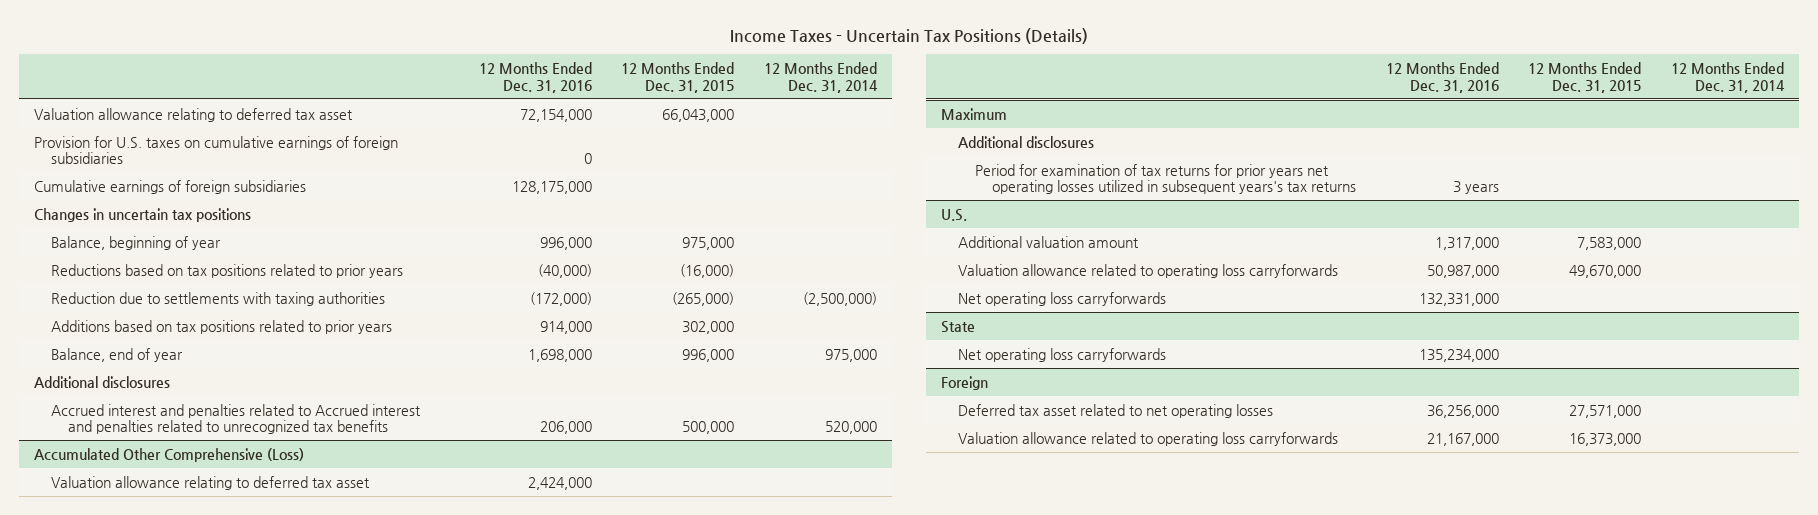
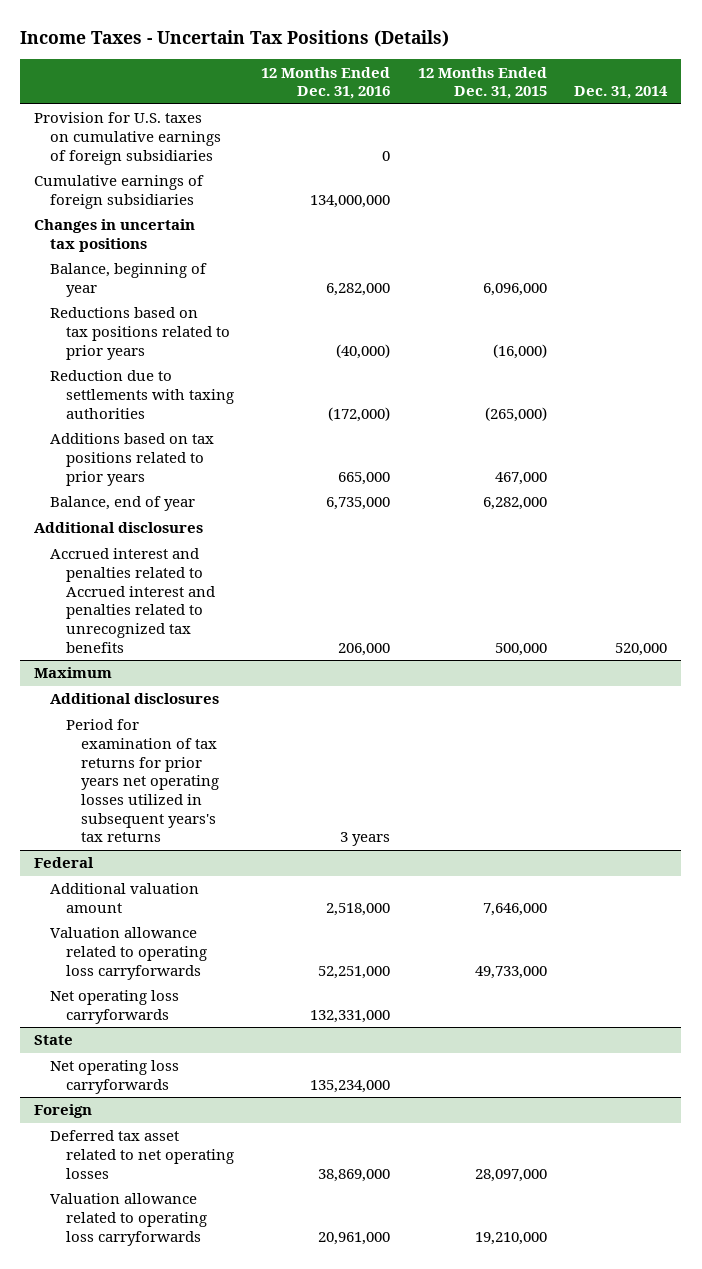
- | 12 Months Ended Dec. 31, 2016 | 12 Months Ended Dec. 31, 2015 | 12 Months Ended Dec. 31, 2014
+ | 12 Months Ended Dec. 31, 2016 | 12 Months Ended Dec. 31, 2015 | Dec. 31, 2014
- Valuation allowance relating to deferred tax asset | 72,154,000 | 66,043,000 |
- Cumulative earnings of foreign subsidiaries | 128,175,000 | |
+ Cumulative earnings of foreign subsidiaries | 134,000,000 | |
- Balance, beginning of year | 996,000 | 975,000 |
+ Balance, beginning of year | 6,282,000 | 6,096,000 |
- Additions based on tax positions related to prior years | 914,000 | 302,000 |
- Balance, end of year | 1,698,000 | 996,000 | 975,000
+ Additions based on tax positions related to prior years | 665,000 | 467,000 |
+ Balance, end of year | 6,735,000 | 6,282,000 |
- Accumulated Other Comprehensive (Loss)
- Valuation allowance relating to deferred tax asset | 2,424,000 | |
- U.S.
- Additional valuation amount | 1,317,000 | 7,583,000 |
- Valuation allowance related to operating loss carryforwards | 50,987,000 | 49,670,000 |
+ Federal
+ Additional valuation amount | 2,518,000 | 7,646,000 |
+ Valuation allowance related to operating loss carryforwards | 52,251,000 | 49,733,000 |
@ Foreign
- Deferred tax asset related to net operating losses | 36,256,000 | 27,571,000 |
- Valuation allowance related to operating loss carryforwards | 21,167,000 | 16,373,000 |
+ Deferred tax asset related to net operating losses | 38,869,000 | 28,097,000 |
+ Valuation allowance related to operating loss carryforwards | 20,961,000 | 19,210,000 |

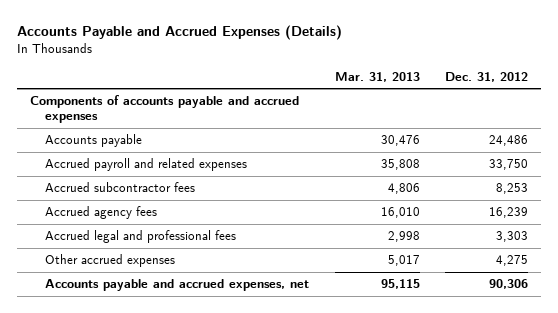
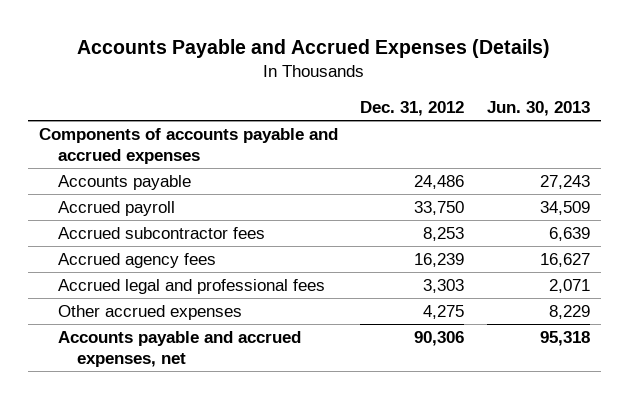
- | Mar. 31, 2013 | Dec. 31, 2012
+ | Dec. 31, 2012 | Jun. 30, 2013
- Accrued payroll and related expenses | 35,808 | 33,750
+ Accrued payroll | 33,750 | 34,509

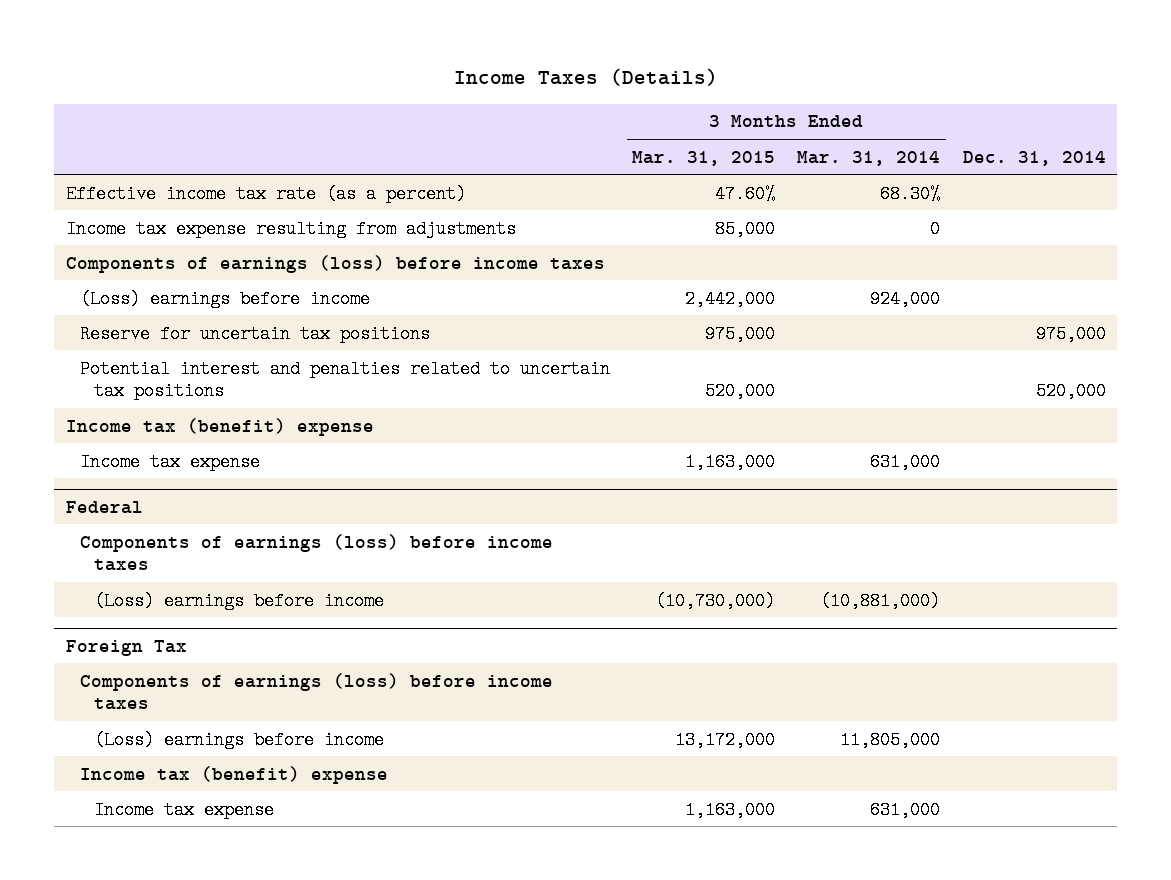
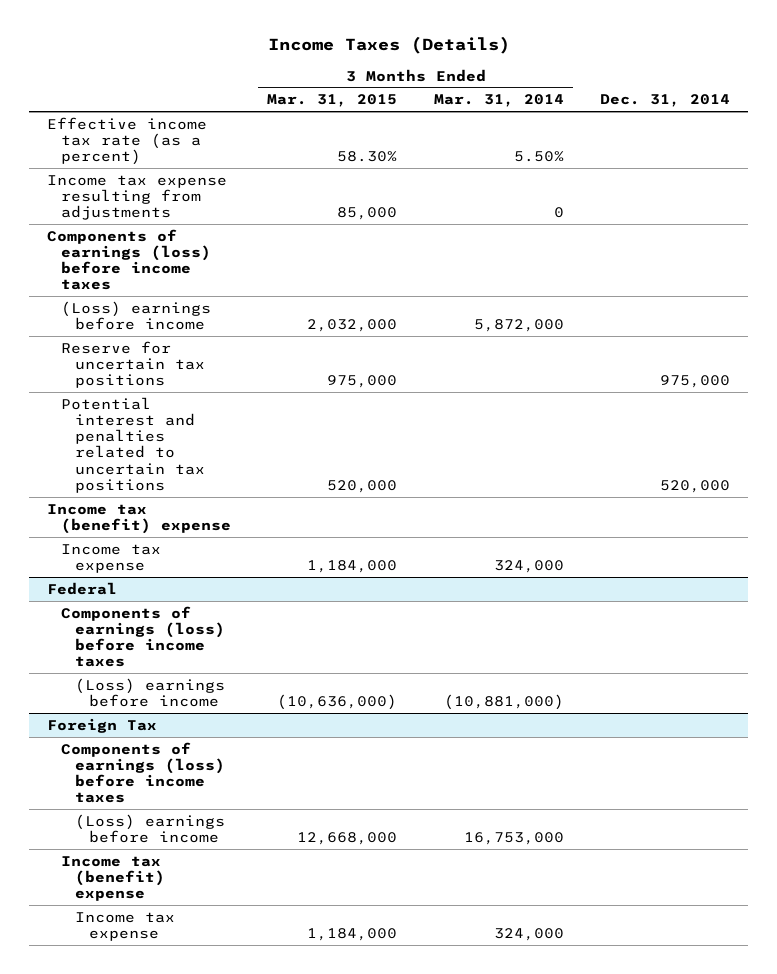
- Effective income tax rate (as a percent) | 47.60% | 68.30% |
+ Effective income tax rate (as a percent) | 58.30% | 5.50% |
- (Loss) earnings before income | 2,442,000 | 924,000 |
+ (Loss) earnings before income | 2,032,000 | 5,872,000 |
- Income tax expense | 1,163,000 | 631,000 |
+ Income tax expense | 1,184,000 | 324,000 |
@ Federal
- (Loss) earnings before income | (10,730,000) | (10,881,000) |
+ (Loss) earnings before income | (10,636,000) | (10,881,000) |
@ Foreign Tax
- (Loss) earnings before income | 13,172,000 | 11,805,000 |
+ (Loss) earnings before income | 12,668,000 | 16,753,000 |
- Income tax expense | 1,163,000 | 631,000 |
+ Income tax expense | 1,184,000 | 324,000 |

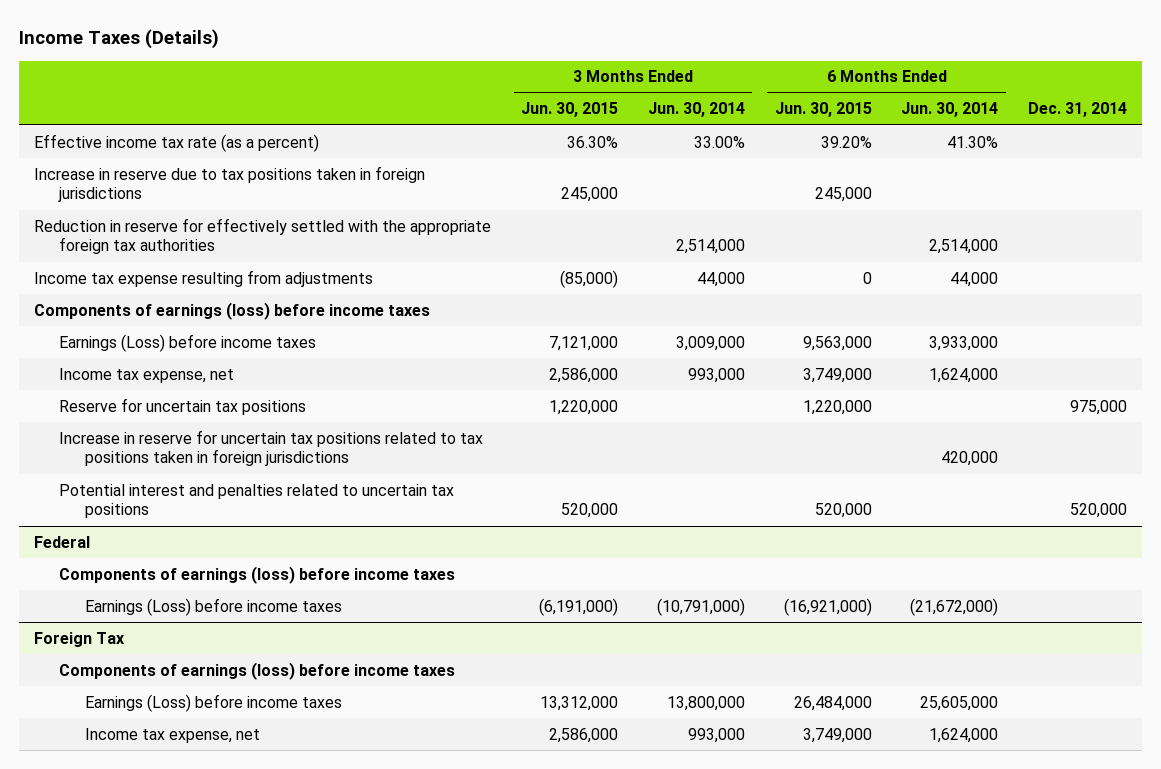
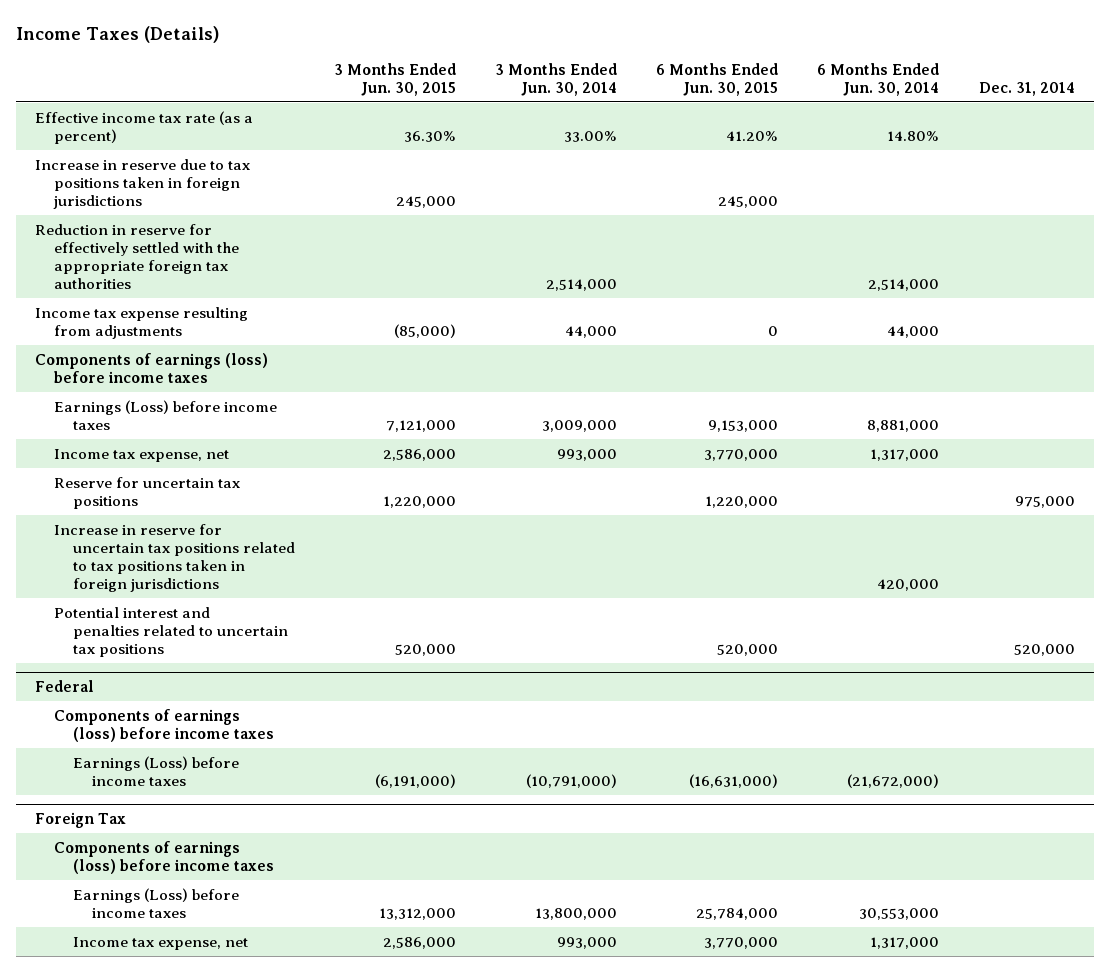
- Effective income tax rate (as a percent) | 36.30% | 33.00% | 39.20% | 41.30% |
+ Effective income tax rate (as a percent) | 36.30% | 33.00% | 41.20% | 14.80% |
- Earnings (Loss) before income taxes | 7,121,000 | 3,009,000 | 9,563,000 | 3,933,000 |
- Income tax expense, net | 2,586,000 | 993,000 | 3,749,000 | 1,624,000 |
+ Earnings (Loss) before income taxes | 7,121,000 | 3,009,000 | 9,153,000 | 8,881,000 |
+ Income tax expense, net | 2,586,000 | 993,000 | 3,770,000 | 1,317,000 |
@ Federal
- Earnings (Loss) before income taxes | (6,191,000) | (10,791,000) | (16,921,000) | (21,672,000) |
+ Earnings (Loss) before income taxes | (6,191,000) | (10,791,000) | (16,631,000) | (21,672,000) |
@ Foreign Tax
- Earnings (Loss) before income taxes | 13,312,000 | 13,800,000 | 26,484,000 | 25,605,000 |
- Income tax expense, net | 2,586,000 | 993,000 | 3,749,000 | 1,624,000 |
+ Earnings (Loss) before income taxes | 13,312,000 | 13,800,000 | 25,784,000 | 30,553,000 |
+ Income tax expense, net | 2,586,000 | 993,000 | 3,770,000 | 1,317,000 |

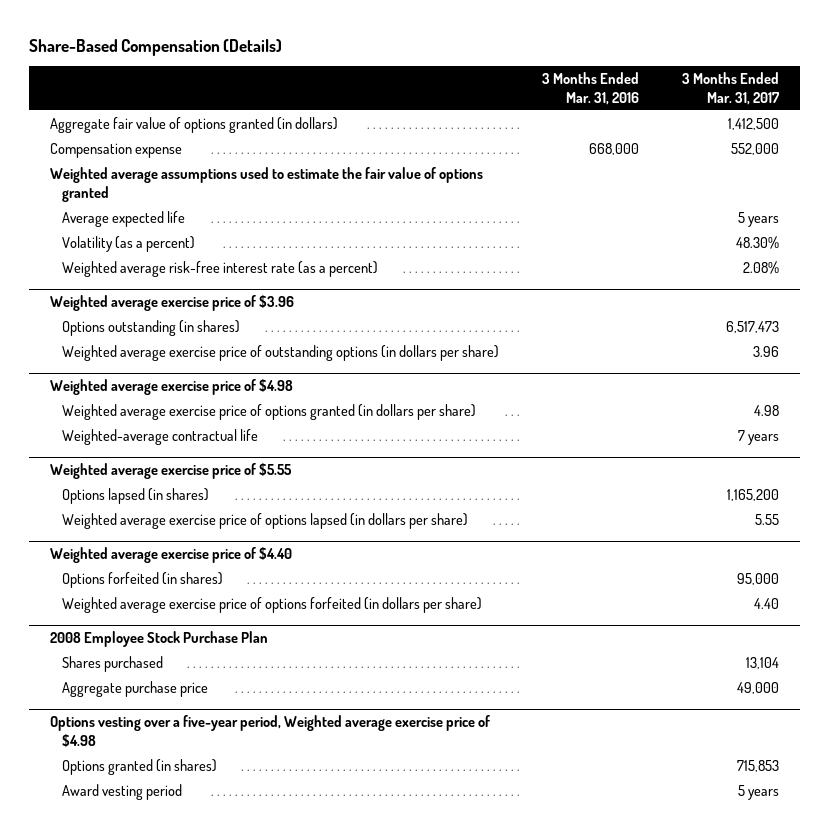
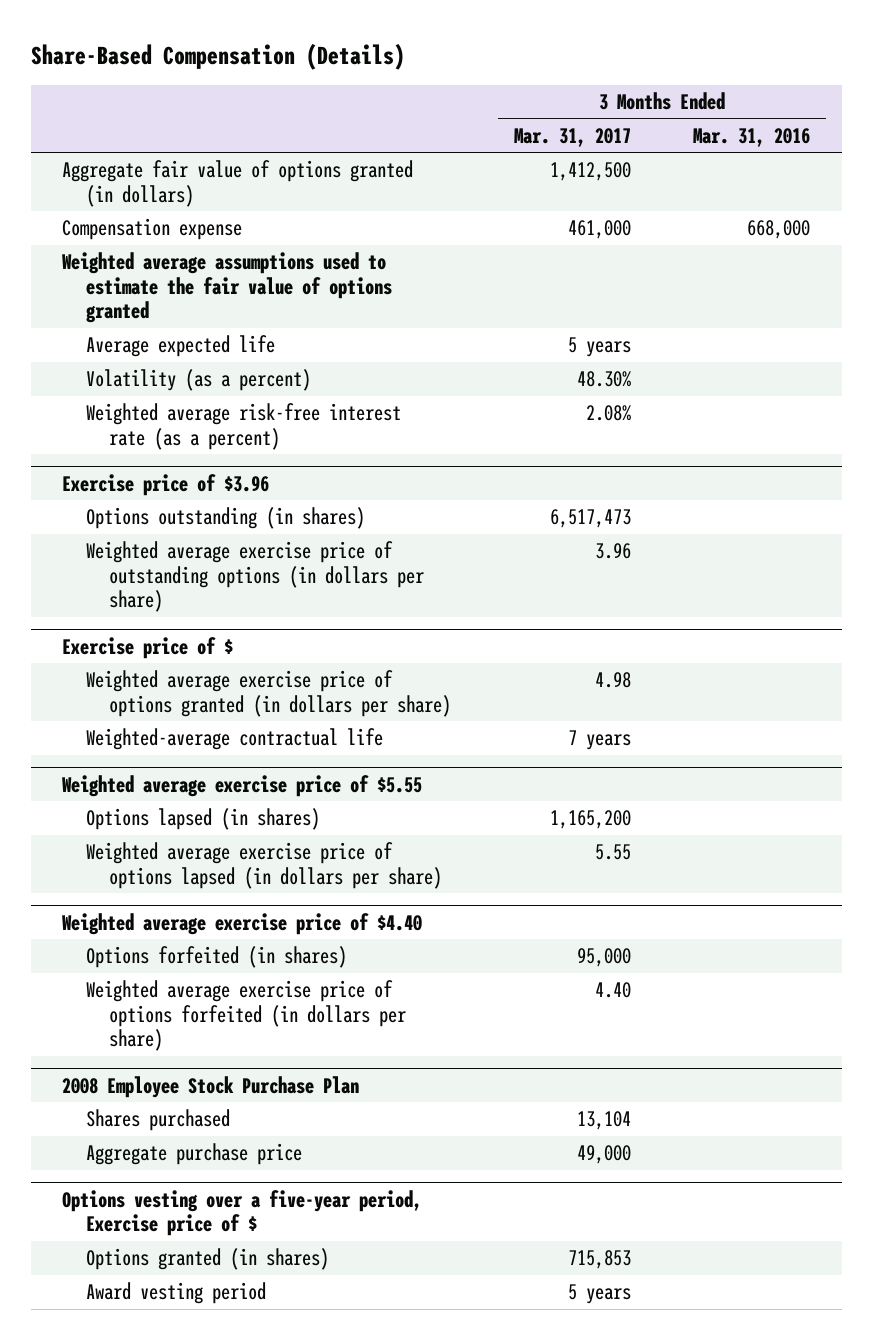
- | 3 Months Ended Mar. 31, 2016 | 3 Months Ended Mar. 31, 2017
+ | 3 Months Ended Mar. 31, 2017 | 3 Months Ended Mar. 31, 2016
- Compensation expense | 668,000 | 552,000
+ Compensation expense | 461,000 | 668,000
- Weighted average exercise price of $3.96
+ Exercise price of $3.96
- Weighted average exercise price of $4.98
+ Exercise price of $
- Options vesting over a five-year period, Weighted average exercise price of $4.98
+ Options vesting over a five-year period, Exercise price of $

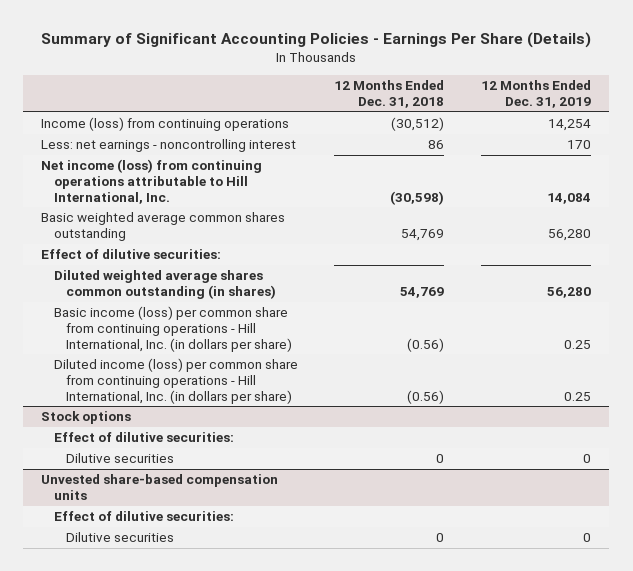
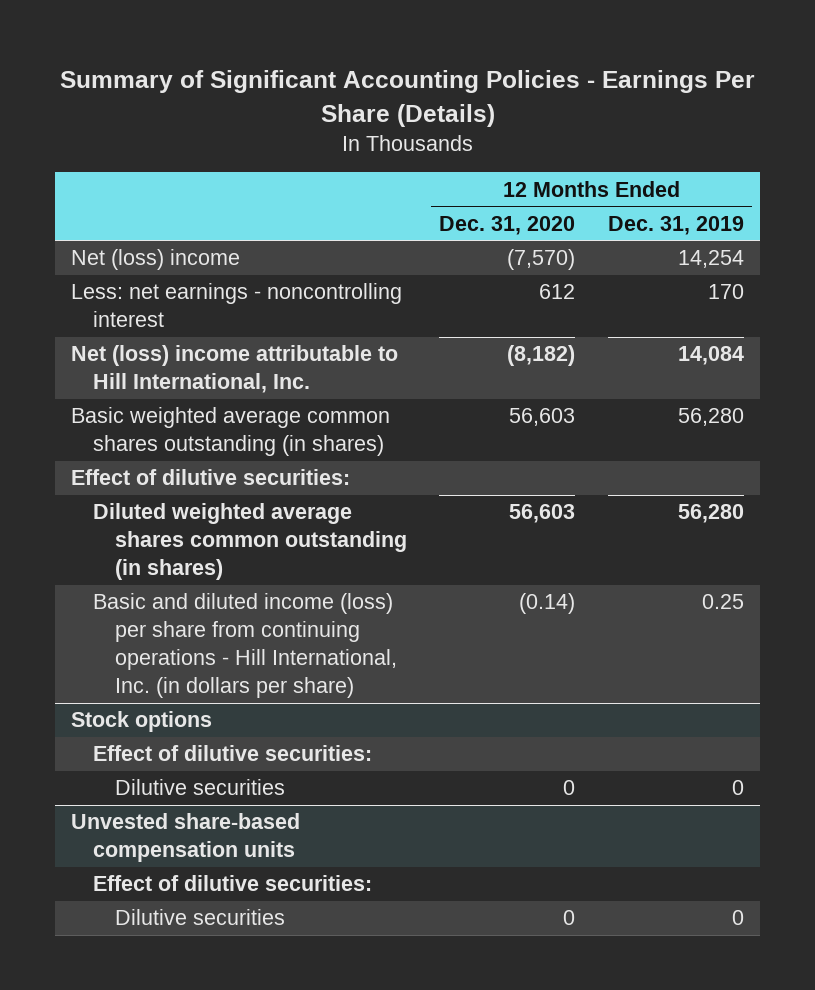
- | 12 Months Ended Dec. 31, 2018 | 12 Months Ended Dec. 31, 2019
+ | 12 Months Ended Dec. 31, 2020 | 12 Months Ended Dec. 31, 2019
- Income (loss) from continuing operations | (30,512) | 14,254
+ Net (loss) income | (7,570) | 14,254
- Net income (loss) from continuing operations attributable to Hill International, Inc. | (30,598) | 14,084
- Basic weighted average common shares outstanding | 54,769 | 56,280
+ Net (loss) income attributable to Hill International, Inc. | (8,182) | 14,084
+ Basic weighted average common shares outstanding (in shares) | 56,603 | 56,280
- Basic income (loss) per common share from continuing operations - Hill International, Inc. (in dollars per share) | (0.56) | 0.25
- Diluted income (loss) per common share from continuing operations - Hill International, Inc. (in dollars per share) | (0.56) | 0.25
+ Basic and diluted income (loss) per share from continuing operations - Hill International, Inc. (in dollars per share) | (0.14) | 0.25

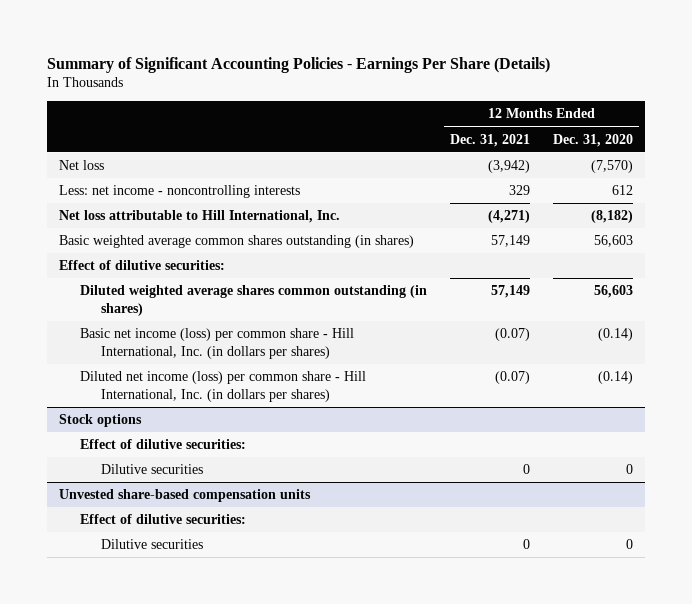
- | 12 Months Ended Dec. 31, 2020 | 12 Months Ended Dec. 31, 2019
+ | 12 Months Ended Dec. 31, 2021 | 12 Months Ended Dec. 31, 2020
- Net (loss) income | (7,570) | 14,254
- Less: net earnings - noncontrolling interest | 612 | 170
- Net (loss) income attributable to Hill International, Inc. | (8,182) | 14,084
+ Net loss | (3,942) | (7,570)
+ Less: net income - noncontrolling interests | 329 | 612
+ Net loss attributable to Hill International, Inc. | (4,271) | (8,182)
- Basic and diluted income (loss) per share from continuing operations - Hill International, Inc. (in dollars per share) | (0.14) | 0.25
+ Basic net income (loss) per common share - Hill International, Inc. (in dollars per shares) | (0.07) | (0.14)
+ Diluted net income (loss) per common share - Hill International, Inc. (in dollars per shares) | (0.07) | (0.14)

